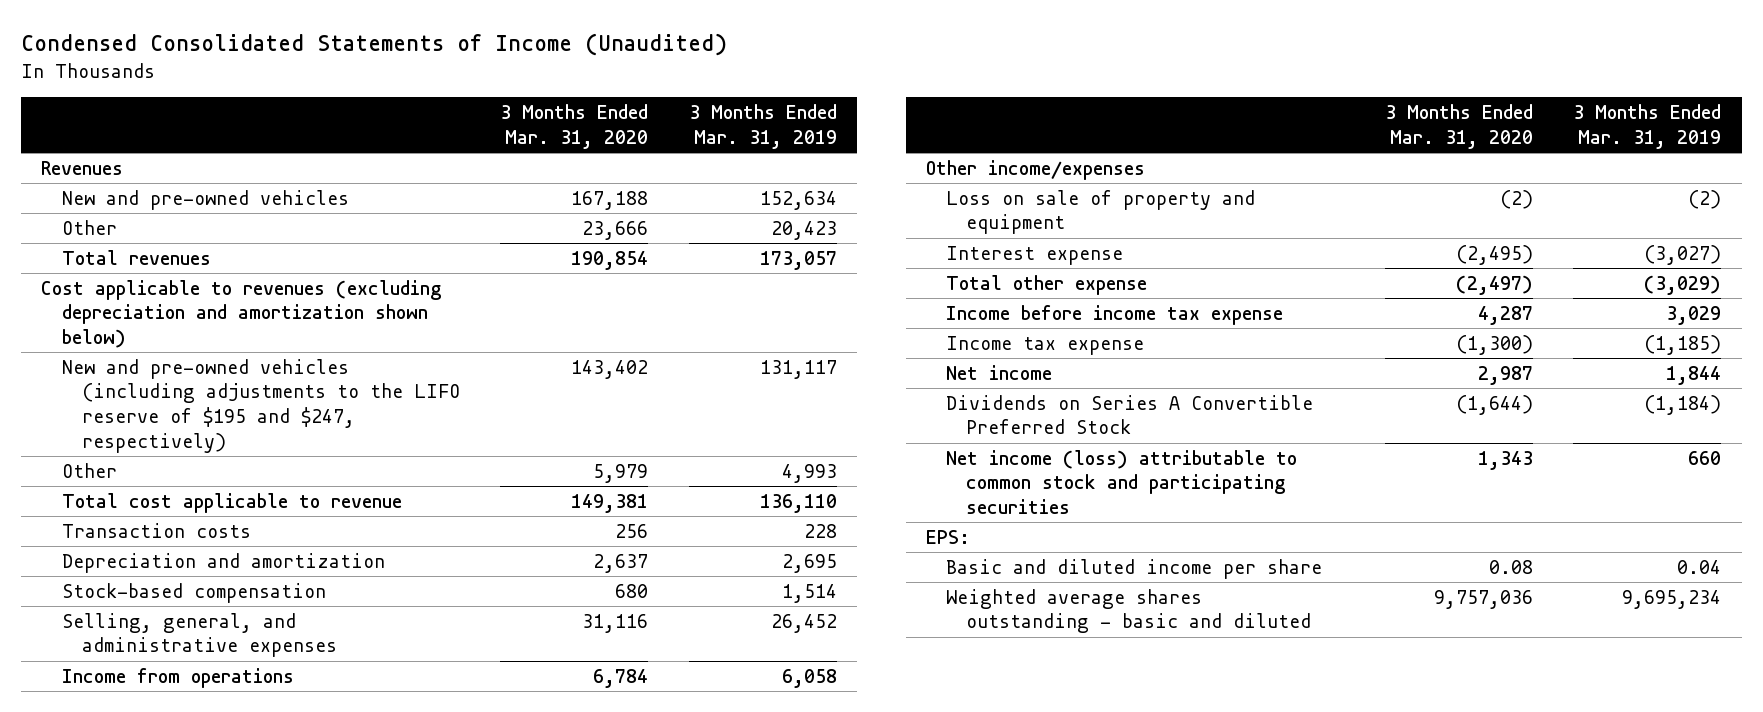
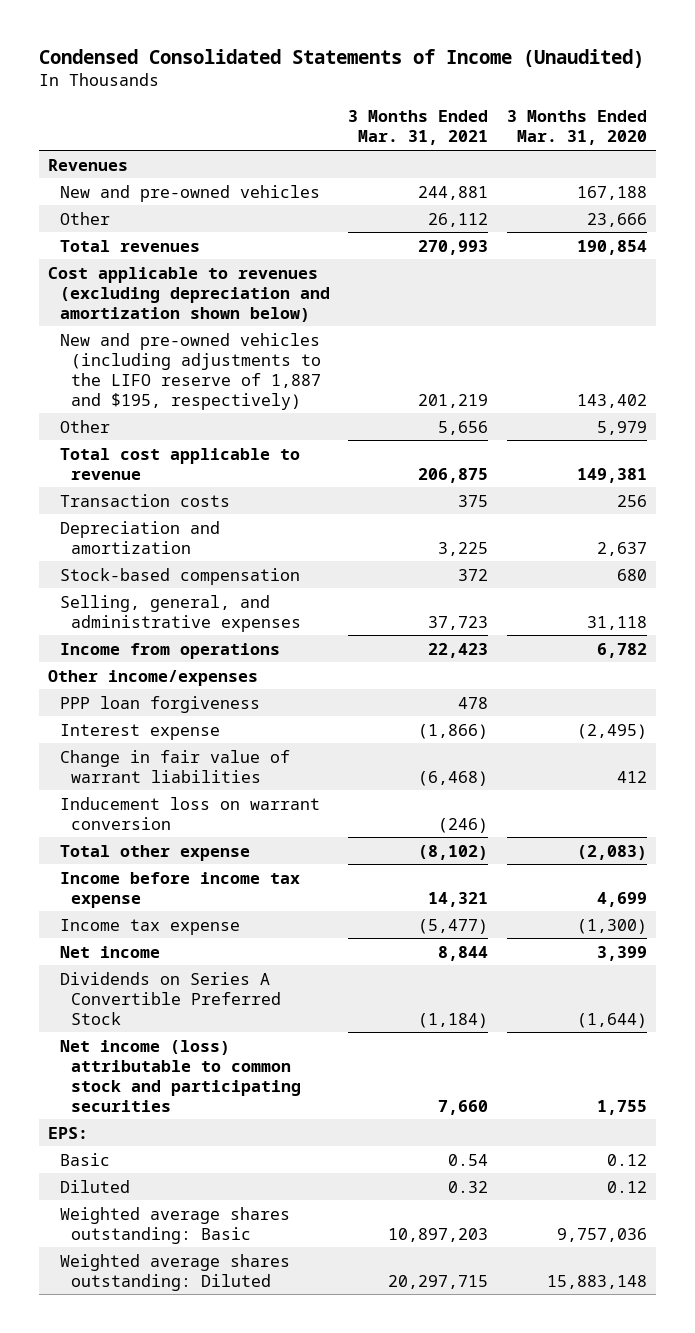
- | 3 Months Ended Mar. 31, 2020 | 3 Months Ended Mar. 31, 2019
+ | 3 Months Ended Mar. 31, 2021 | 3 Months Ended Mar. 31, 2020
- New and pre-owned vehicles (including adjustments to the LIFO reserve of $195 and $247, respectively) | 143,402 | 131,117
+ New and pre-owned vehicles (including adjustments to the LIFO reserve of 1,887 and $195, respectively) | 201,219 | 143,402
- Selling, general, and administrative expenses | 31,116 | 26,452
- Income from operations | 6,784 | 6,058
+ Selling, general, and administrative expenses | 37,723 | 31,118
+ Income from operations | 22,423 | 6,782
- Loss on sale of property and equipment | (2) | (2)
+ PPP loan forgiveness | 478 |
- Total other expense | (2,497) | (3,029)
- Income before income tax expense | 4,287 | 3,029
+ Change in fair value of warrant liabilities | (6,468) | 412
+ Inducement loss on warrant conversion | (246) |
+ Total other expense | (8,102) | (2,083)
+ Income before income tax expense | 14,321 | 4,699
- Net income | 2,987 | 1,844
+ Net income | 8,844 | 3,399
- Net income (loss) attributable to common stock and participating securities | 1,343 | 660
+ Net income (loss) attributable to common stock and participating securities | 7,660 | 1,755
- Basic and diluted income per share | 0.08 | 0.04
- Weighted average shares outstanding - basic and diluted | 9,757,036 | 9,695,234
+ Basic | 0.54 | 0.12
+ Diluted | 0.32 | 0.12
+ Weighted average shares outstanding: Basic | 10,897,203 | 9,757,036
+ Weighted average shares outstanding: Diluted | 20,297,715 | 15,883,148

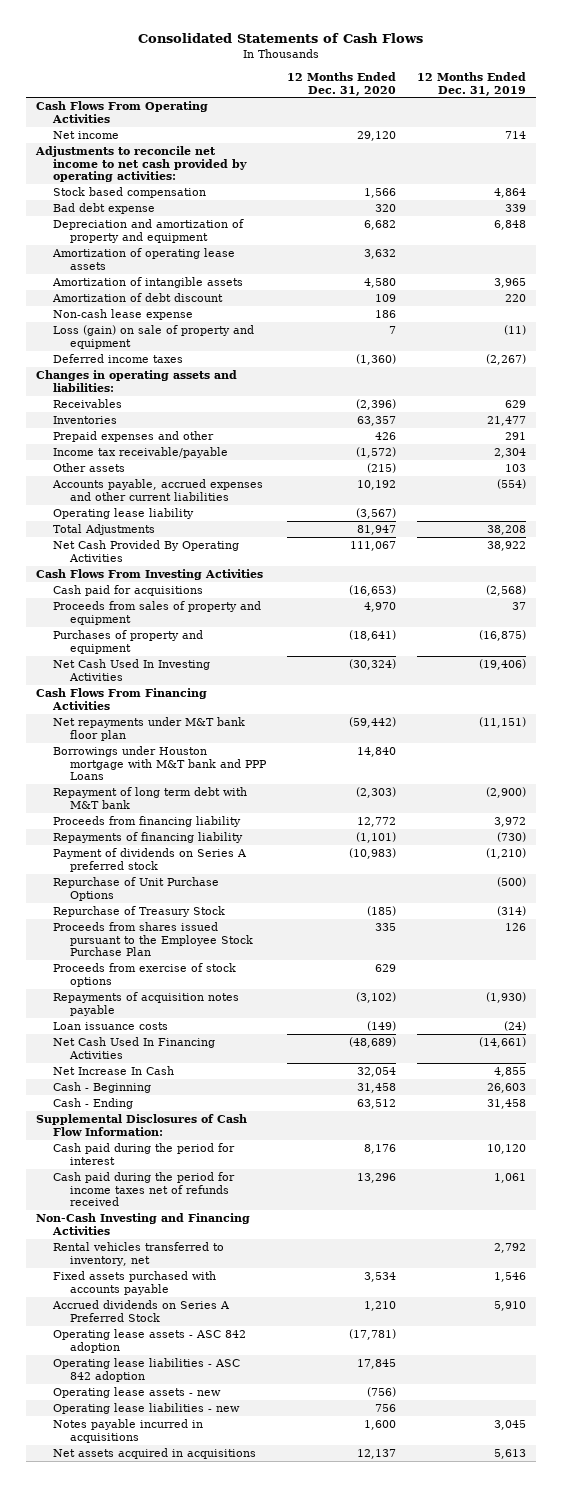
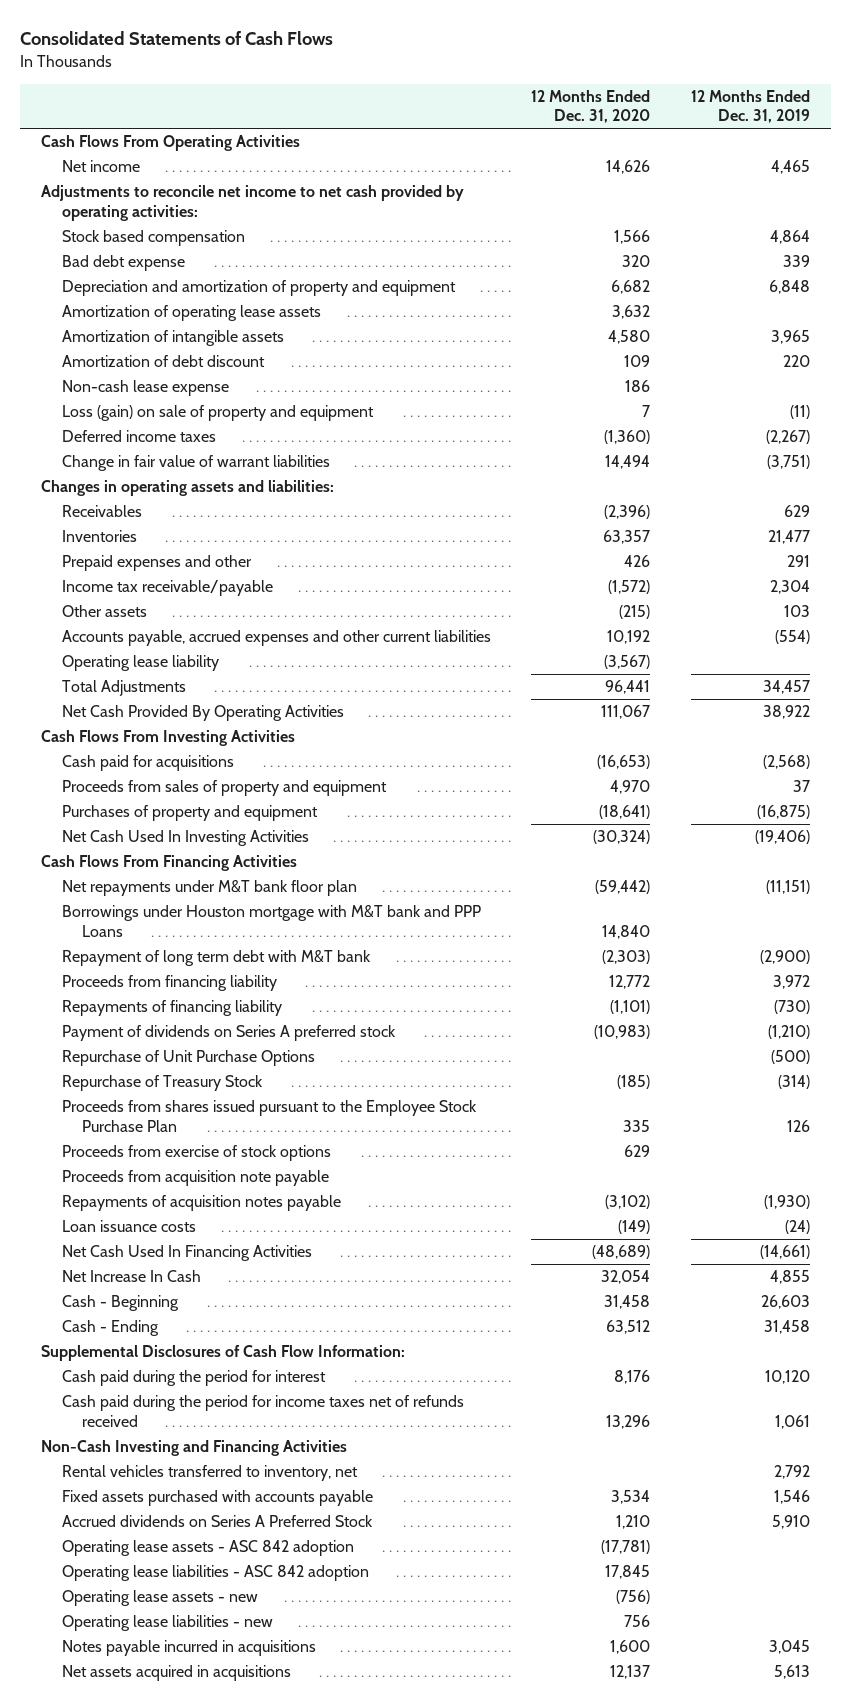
- Net income | 29,120 | 714
+ Net income | 14,626 | 4,465
+ Change in fair value of warrant liabilities | 14,494 | (3,751)
- Total Adjustments | 81,947 | 38,208
+ Total Adjustments | 96,441 | 34,457
+ Proceeds from acquisition note payable

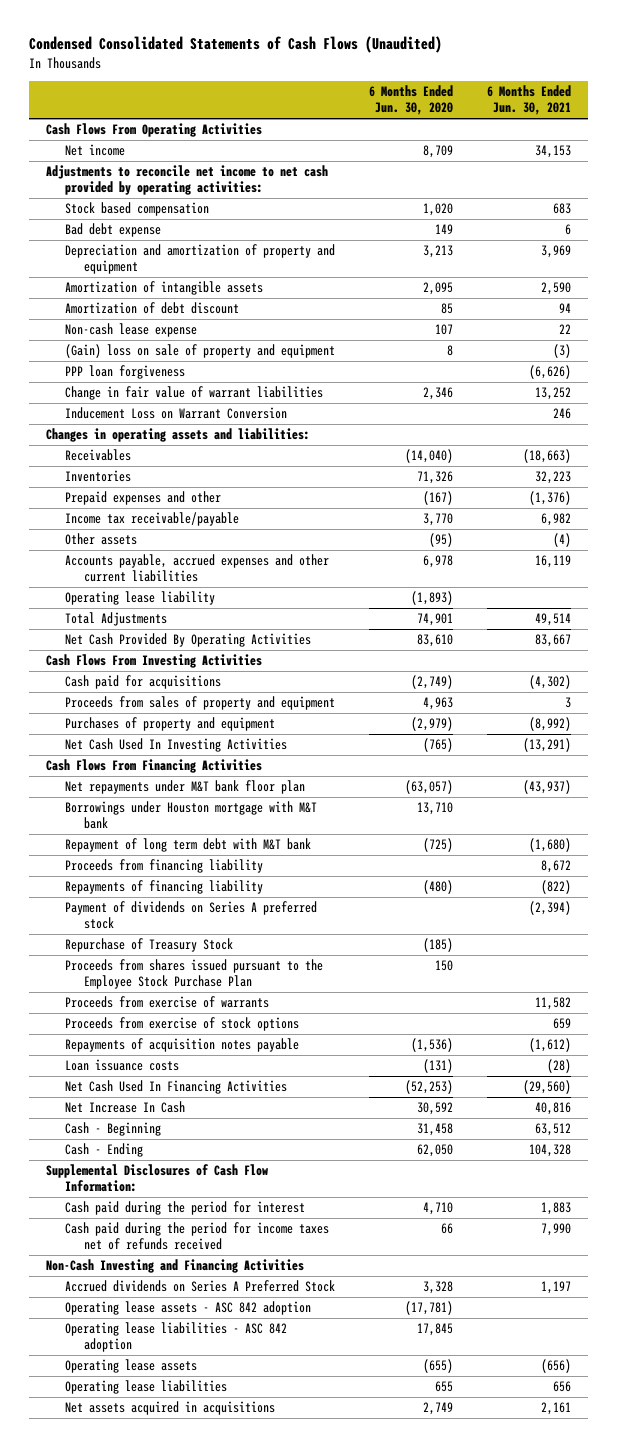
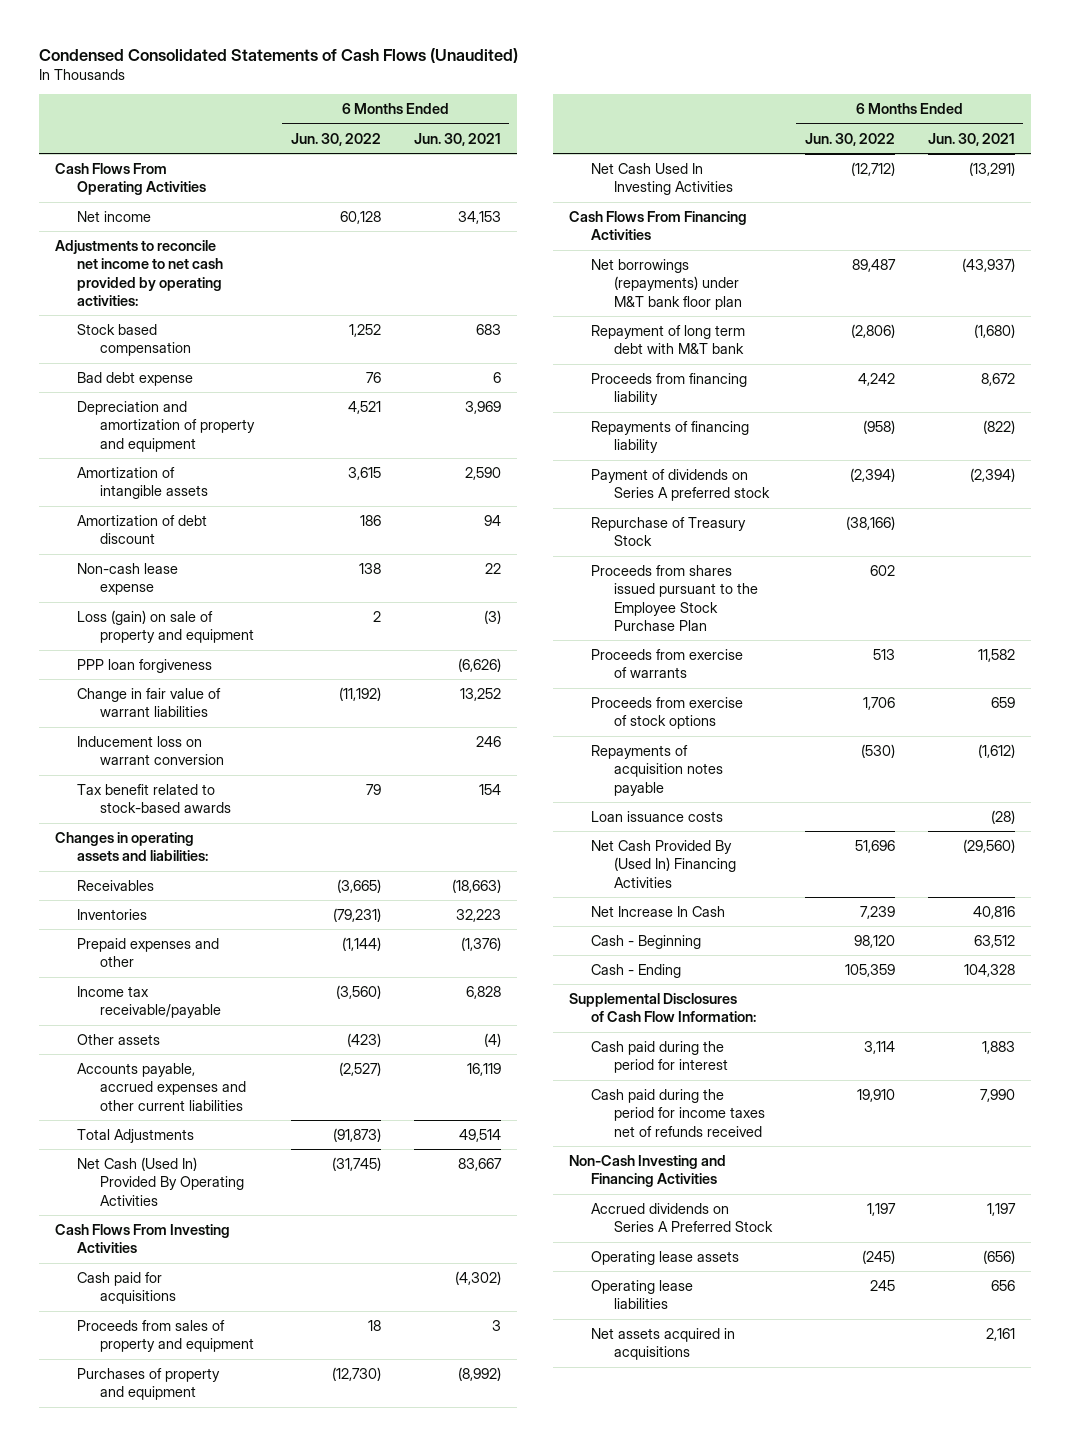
- | 6 Months Ended Jun. 30, 2020 | 6 Months Ended Jun. 30, 2021
+ | 6 Months Ended Jun. 30, 2022 | 6 Months Ended Jun. 30, 2021
- (Gain) loss on sale of property and equipment | 8 | (3)
+ Loss (gain) on sale of property and equipment | 2 | (3)
- Inducement Loss on Warrant Conversion | | 246
+ Inducement loss on warrant conversion | | 246
+ Tax benefit related to stock-based awards | 79 | 154
- Income tax receivable/payable | 3,770 | 6,982
+ Income tax receivable/payable | (3,560) | 6,828
- Operating lease liability | (1,893) |
- Net Cash Provided By Operating Activities | 83,610 | 83,667
+ Net Cash (Used In) Provided By Operating Activities | (31,745) | 83,667
- Net repayments under M&T bank floor plan | (63,057) | (43,937)
- Borrowings under Houston mortgage with M&T bank | 13,710 |
+ Net borrowings (repayments) under M&T bank floor plan | 89,487 | (43,937)
- Net Cash Used In Financing Activities | (52,253) | (29,560)
+ Net Cash Provided By (Used In) Financing Activities | 51,696 | (29,560)
- Operating lease assets - ASC 842 adoption | (17,781) |
- Operating lease liabilities - ASC 842 adoption | 17,845 |

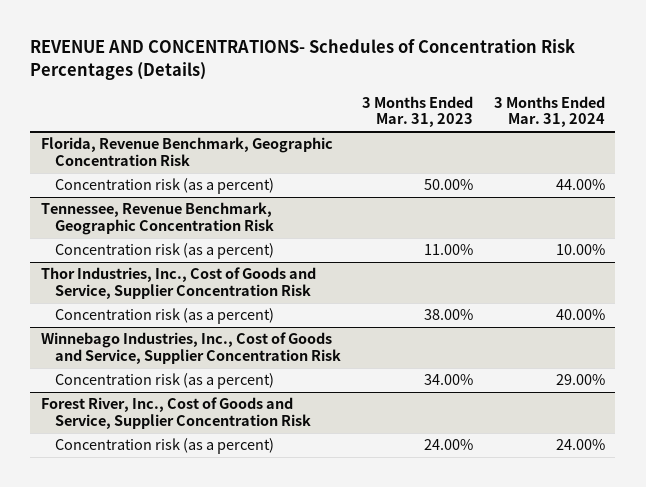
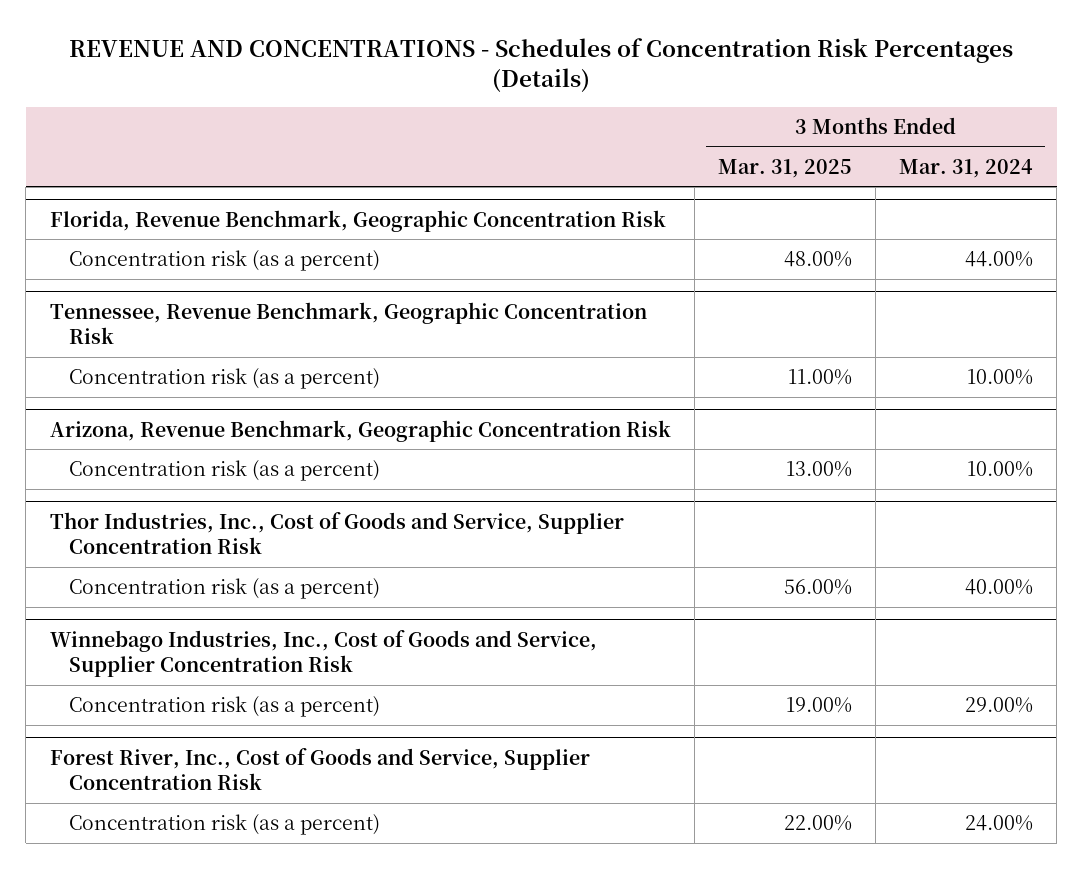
- REVENUE AND CONCENTRATIONS- Schedules of Concentration Risk Percentages (Details)
+ REVENUE AND CONCENTRATIONS - Schedules of Concentration Risk Percentages (Details)
- | 3 Months Ended Mar. 31, 2023 | 3 Months Ended Mar. 31, 2024
+ | 3 Months Ended Mar. 31, 2025 | 3 Months Ended Mar. 31, 2024
+ Arizona, Revenue Benchmark, Geographic Concentration Risk
+ Concentration risk (as a percent) | 13.00% | 10.00%

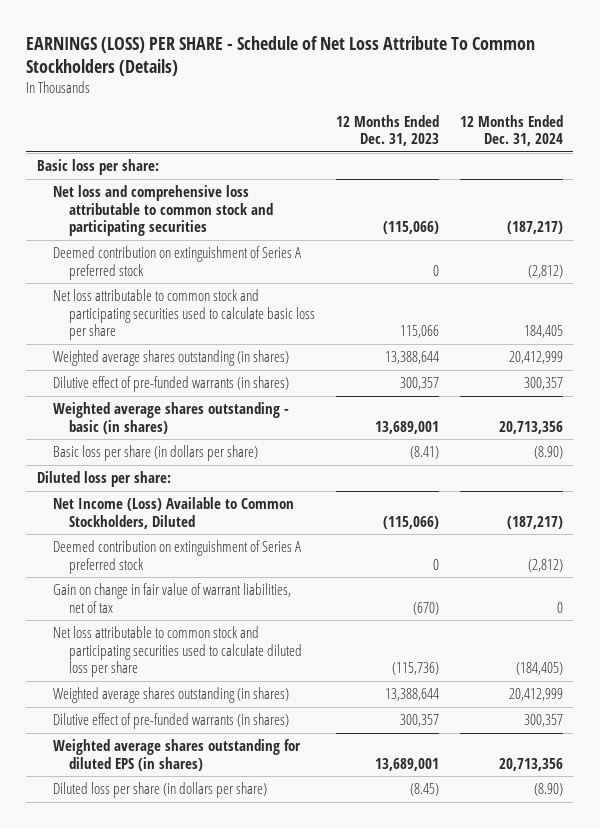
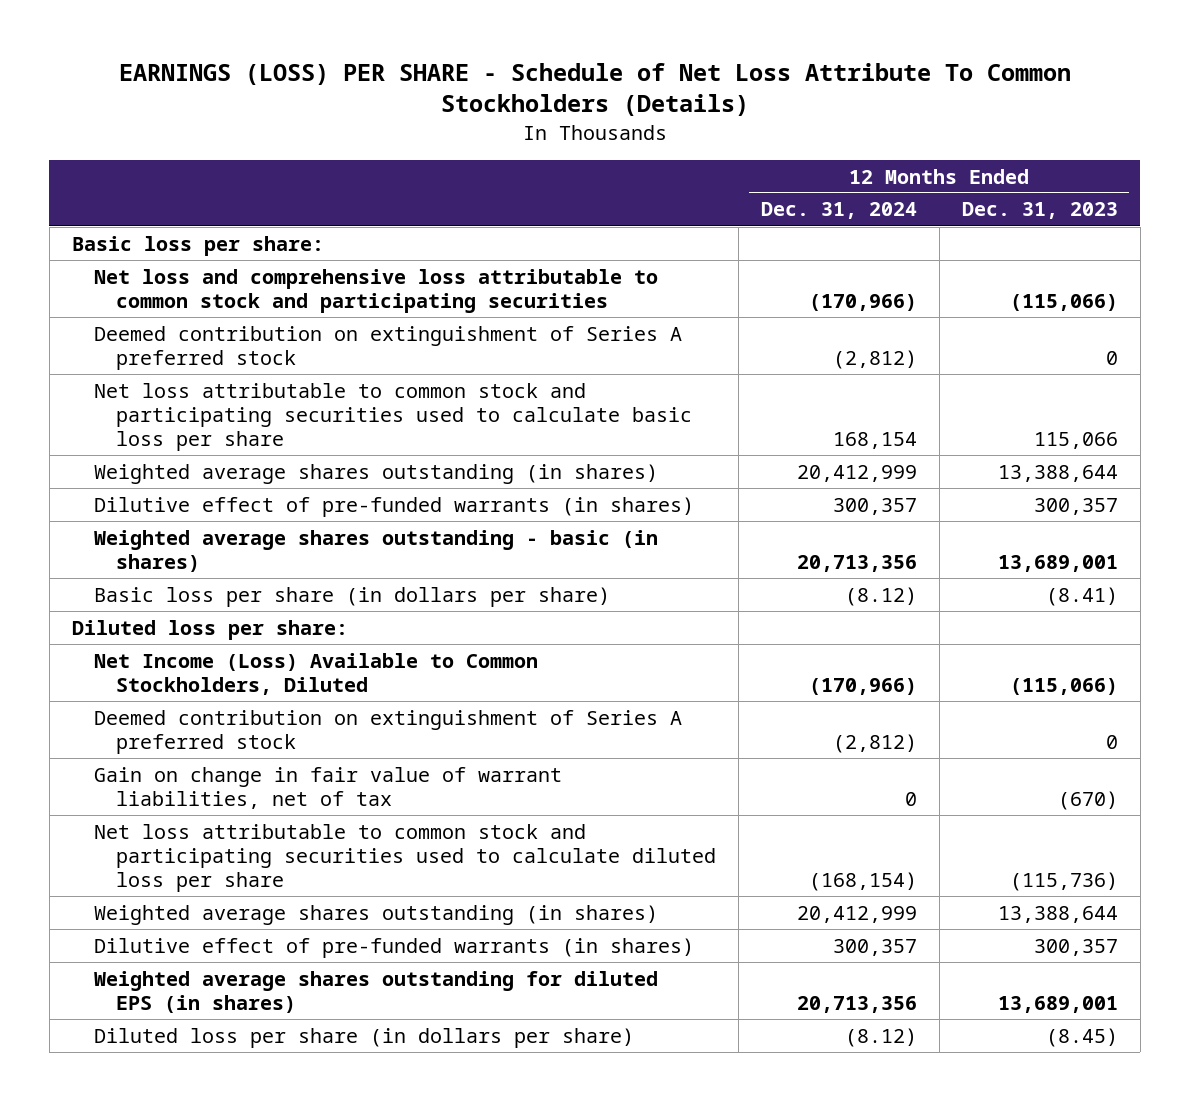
- | 12 Months Ended Dec. 31, 2023 | 12 Months Ended Dec. 31, 2024
+ | 12 Months Ended Dec. 31, 2024 | 12 Months Ended Dec. 31, 2023
- Net loss and comprehensive loss attributable to common stock and participating securities | (115,066) | (187,217)
+ Net loss and comprehensive loss attributable to common stock and participating securities | (170,966) | (115,066)
- Net loss attributable to common stock and participating securities used to calculate basic loss per share | 115,066 | 184,405
+ Net loss attributable to common stock and participating securities used to calculate basic loss per share | 168,154 | 115,066
- Basic loss per share (in dollars per share) | (8.41) | (8.90)
+ Basic loss per share (in dollars per share) | (8.12) | (8.41)
- Net Income (Loss) Available to Common Stockholders, Diluted | (115,066) | (187,217)
+ Net Income (Loss) Available to Common Stockholders, Diluted | (170,966) | (115,066)
- Net loss attributable to common stock and participating securities used to calculate diluted loss per share | (115,736) | (184,405)
+ Net loss attributable to common stock and participating securities used to calculate diluted loss per share | (168,154) | (115,736)
- Diluted loss per share (in dollars per share) | (8.45) | (8.90)
+ Diluted loss per share (in dollars per share) | (8.12) | (8.45)

